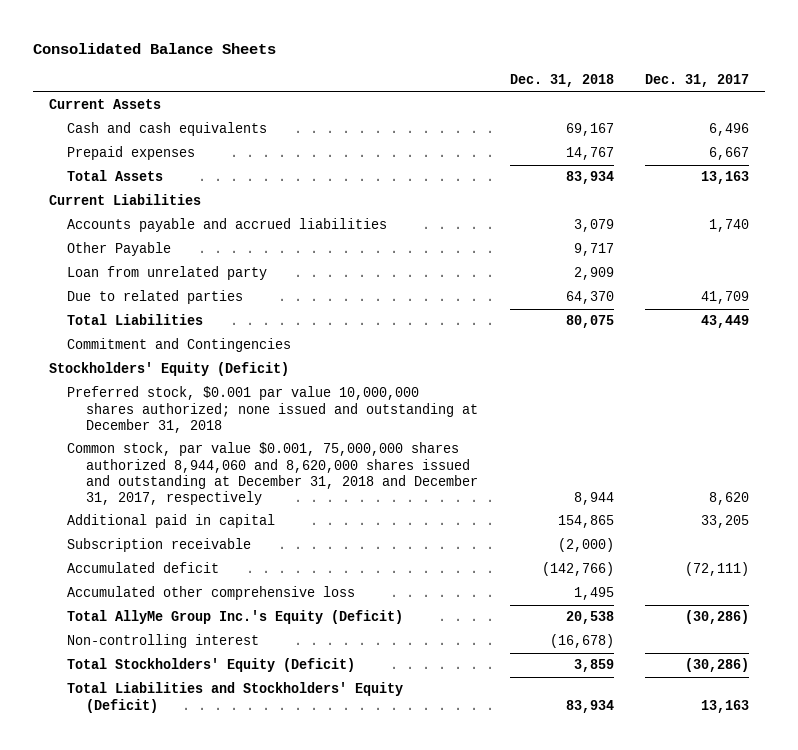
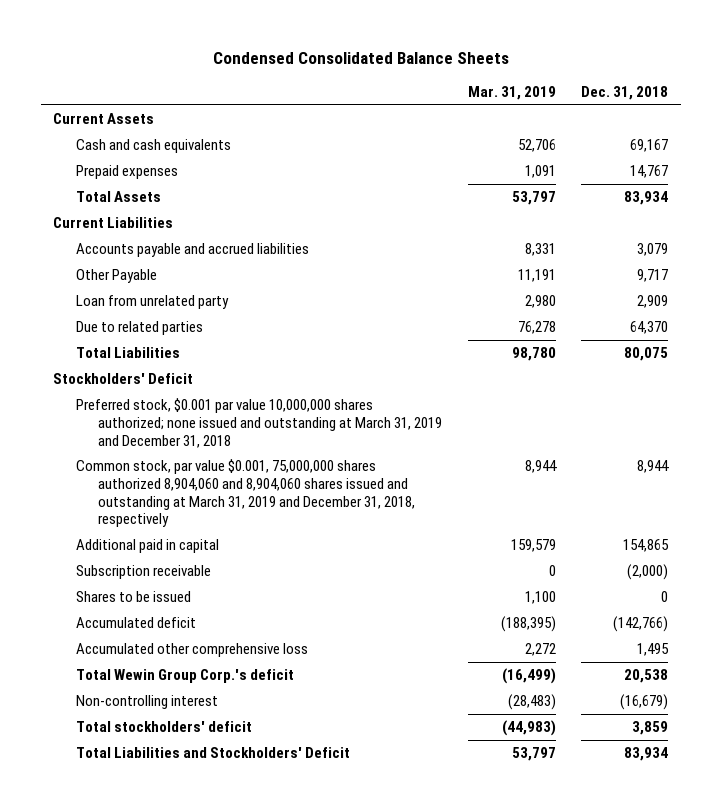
- Consolidated Balance Sheets
+ Condensed Consolidated Balance Sheets
- | Dec. 31, 2018 | Dec. 31, 2017
+ | Mar. 31, 2019 | Dec. 31, 2018
- Commitment and Contingencies
- Stockholders' Equity (Deficit)
- Preferred stock, $0.001 par value 10,000,000 shares authorized; none issued and outstanding at December 31, 2018
- Common stock, par value $0.001, 75,000,000 shares authorized 8,944,060 and 8,620,000 shares issued and outstanding at December 31, 2018 and December 31, 2017, respectively | 8,944 | 8,620
+ Stockholders' Deficit
+ Preferred stock, $0.001 par value 10,000,000 shares authorized; none issued and outstanding at March 31, 2019 and December 31, 2018
+ Common stock, par value $0.001, 75,000,000 shares authorized 8,904,060 and 8,904,060 shares issued and outstanding at March 31, 2019 and December 31, 2018, respectively | 8,944 | 8,944
+ Shares to be issued | 1,100 | 0
- Total AllyMe Group Inc.'s Equity (Deficit) | 20,538 | (30,286)
- Non-controlling interest | (16,678) |
- Total Stockholders' Equity (Deficit) | 3,859 | (30,286)
- Total Liabilities and Stockholders' Equity (Deficit) | 83,934 | 13,163
+ Total Wewin Group Corp.'s deficit | (16,499) | 20,538
+ Non-controlling interest | (28,483) | (16,679)
+ Total stockholders' deficit | (44,983) | 3,859
+ Total Liabilities and Stockholders' Deficit | 53,797 | 83,934

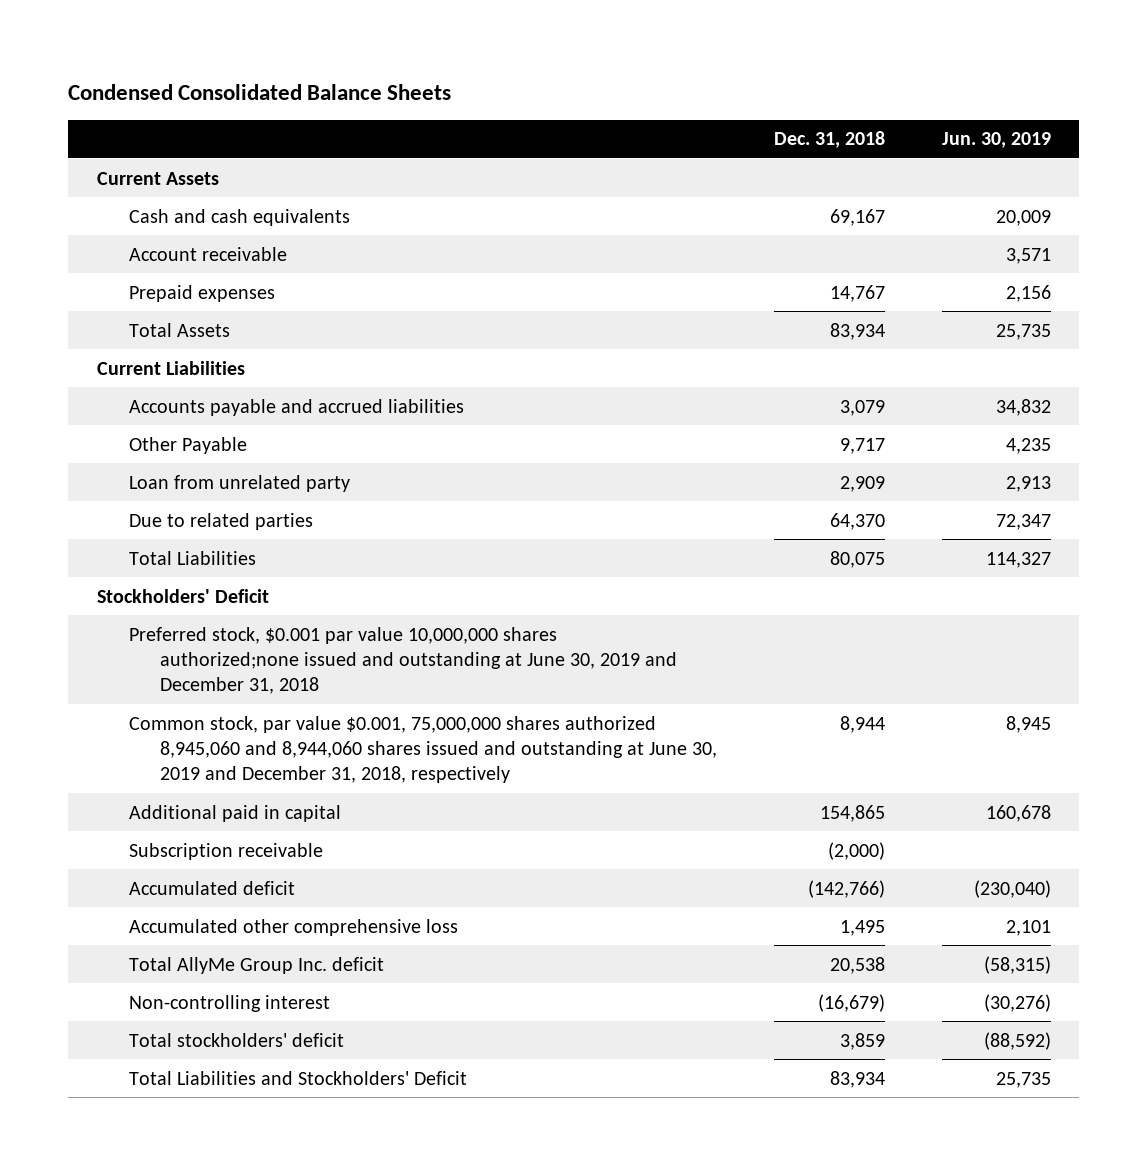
- | Mar. 31, 2019 | Dec. 31, 2018
+ | Dec. 31, 2018 | Jun. 30, 2019
+ Account receivable | | 3,571
- Preferred stock, $0.001 par value 10,000,000 shares authorized; none issued and outstanding at March 31, 2019 and December 31, 2018
- Common stock, par value $0.001, 75,000,000 shares authorized 8,904,060 and 8,904,060 shares issued and outstanding at March 31, 2019 and December 31, 2018, respectively | 8,944 | 8,944
+ Preferred stock, $0.001 par value 10,000,000 shares authorized;none issued and outstanding at June 30, 2019 and December 31, 2018
+ Common stock, par value $0.001, 75,000,000 shares authorized 8,945,060 and 8,944,060 shares issued and outstanding at June 30, 2019 and December 31, 2018, respectively | 8,944 | 8,945
- Shares to be issued | 1,100 | 0
- Total Wewin Group Corp.'s deficit | (16,499) | 20,538
+ Total AllyMe Group Inc. deficit | 20,538 | (58,315)

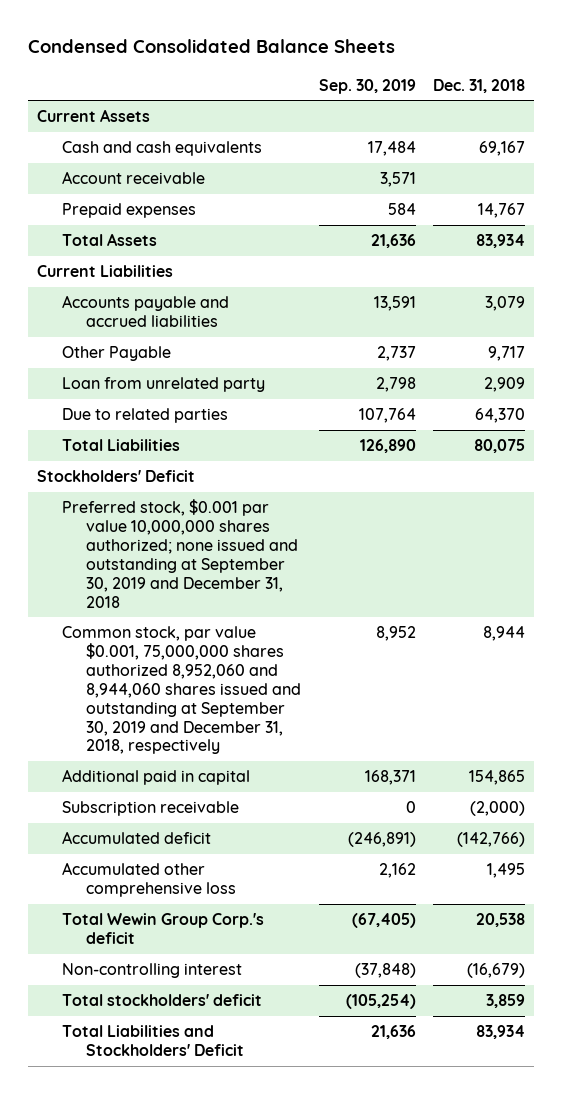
- | Dec. 31, 2018 | Jun. 30, 2019
+ | Sep. 30, 2019 | Dec. 31, 2018
- Preferred stock, $0.001 par value 10,000,000 shares authorized;none issued and outstanding at June 30, 2019 and December 31, 2018
- Common stock, par value $0.001, 75,000,000 shares authorized 8,945,060 and 8,944,060 shares issued and outstanding at June 30, 2019 and December 31, 2018, respectively | 8,944 | 8,945
+ Preferred stock, $0.001 par value 10,000,000 shares authorized; none issued and outstanding at September 30, 2019 and December 31, 2018
+ Common stock, par value $0.001, 75,000,000 shares authorized 8,952,060 and 8,944,060 shares issued and outstanding at September 30, 2019 and December 31, 2018, respectively | 8,952 | 8,944
- Total AllyMe Group Inc. deficit | 20,538 | (58,315)
+ Total Wewin Group Corp.'s deficit | (67,405) | 20,538

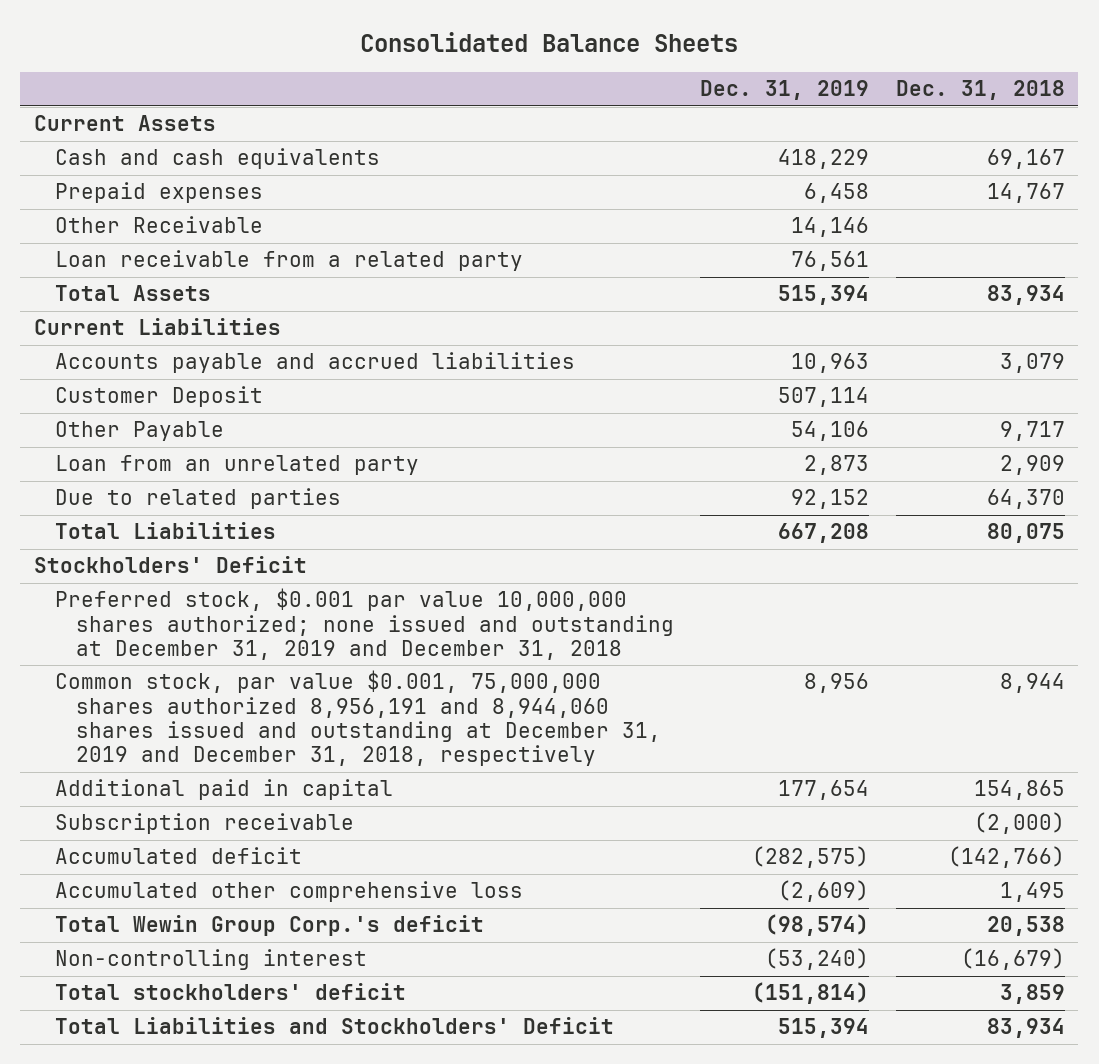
- Condensed Consolidated Balance Sheets
+ Consolidated Balance Sheets
- | Sep. 30, 2019 | Dec. 31, 2018
+ | Dec. 31, 2019 | Dec. 31, 2018
- Account receivable | 3,571 |
+ Other Receivable | 14,146 |
+ Loan receivable from a related party | 76,561 |
+ Customer Deposit | 507,114 |
- Loan from unrelated party | 2,798 | 2,909
+ Loan from an unrelated party | 2,873 | 2,909
- Preferred stock, $0.001 par value 10,000,000 shares authorized; none issued and outstanding at September 30, 2019 and December 31, 2018
- Common stock, par value $0.001, 75,000,000 shares authorized 8,952,060 and 8,944,060 shares issued and outstanding at September 30, 2019 and December 31, 2018, respectively | 8,952 | 8,944
+ Preferred stock, $0.001 par value 10,000,000 shares authorized; none issued and outstanding at December 31, 2019 and December 31, 2018
+ Common stock, par value $0.001, 75,000,000 shares authorized 8,956,191 and 8,944,060 shares issued and outstanding at December 31, 2019 and December 31, 2018, respectively | 8,956 | 8,944

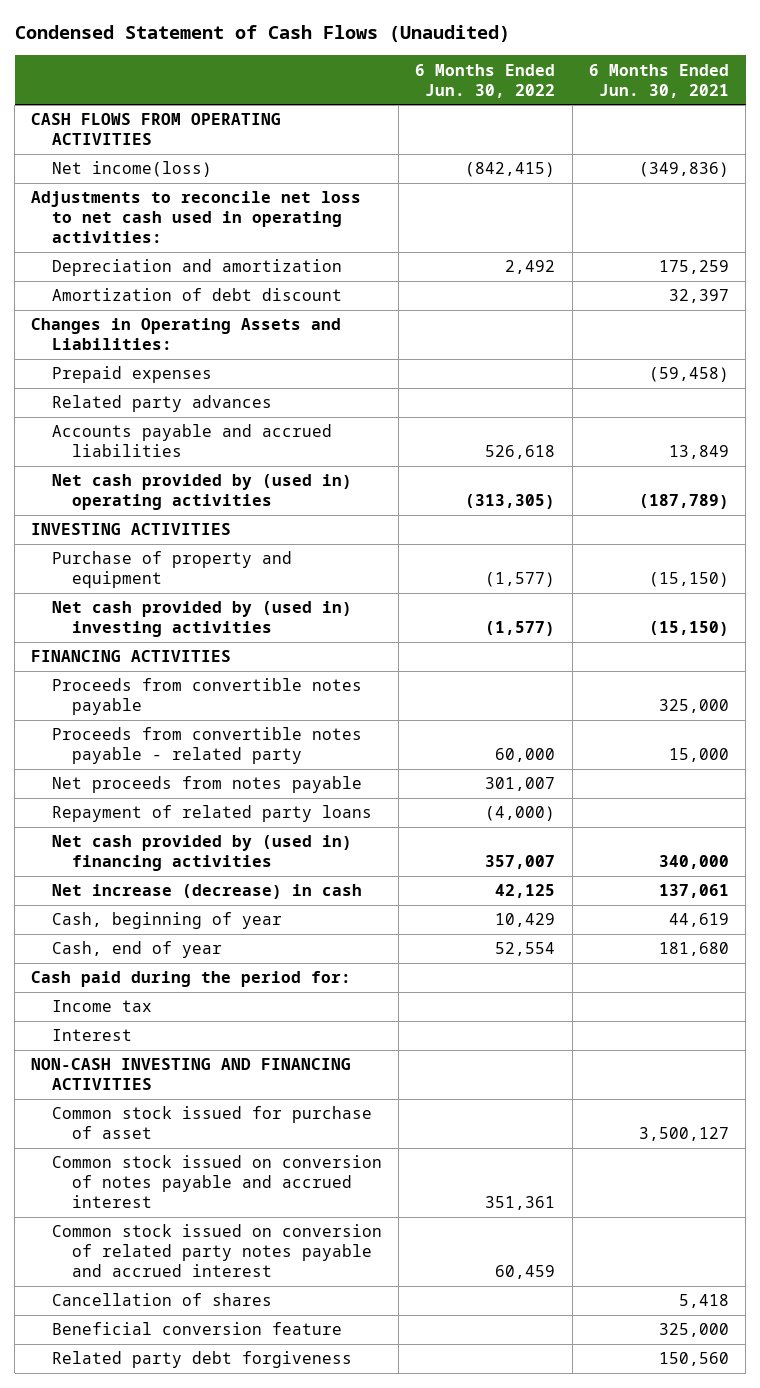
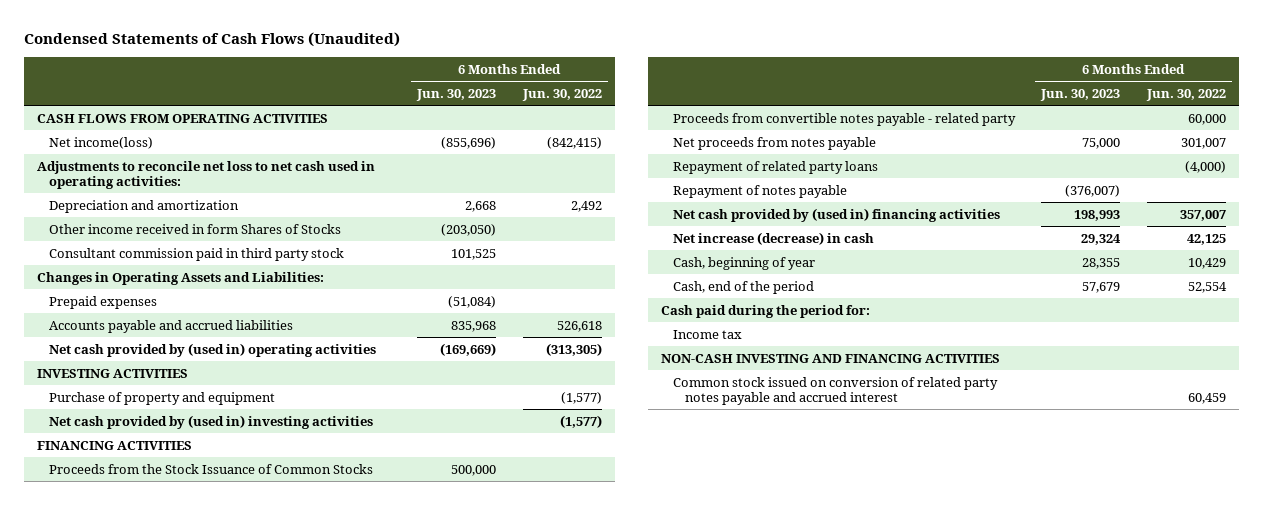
- Condensed Statement of Cash Flows (Unaudited)
+ Condensed Statements of Cash Flows (Unaudited)
- | 6 Months Ended Jun. 30, 2022 | 6 Months Ended Jun. 30, 2021
+ | 6 Months Ended Jun. 30, 2023 | 6 Months Ended Jun. 30, 2022
- Amortization of debt discount | | 32,397
+ Other income received in form Shares of Stocks | (203,050) |
+ Consultant commission paid in third party stock | 101,525 |
- Related party advances
- Proceeds from convertible notes payable | | 325,000
+ Proceeds from the Stock Issuance of Common Stocks | 500,000 |
+ Repayment of notes payable | (376,007) |
- Cash, end of year | 52,554 | 181,680
+ Cash, end of the period | 57,679 | 52,554
- Interest
- Common stock issued for purchase of asset | | 3,500,127
- Common stock issued on conversion of notes payable and accrued interest | 351,361 |
- Cancellation of shares | | 5,418
- Beneficial conversion feature | | 325,000
- Related party debt forgiveness | | 150,560

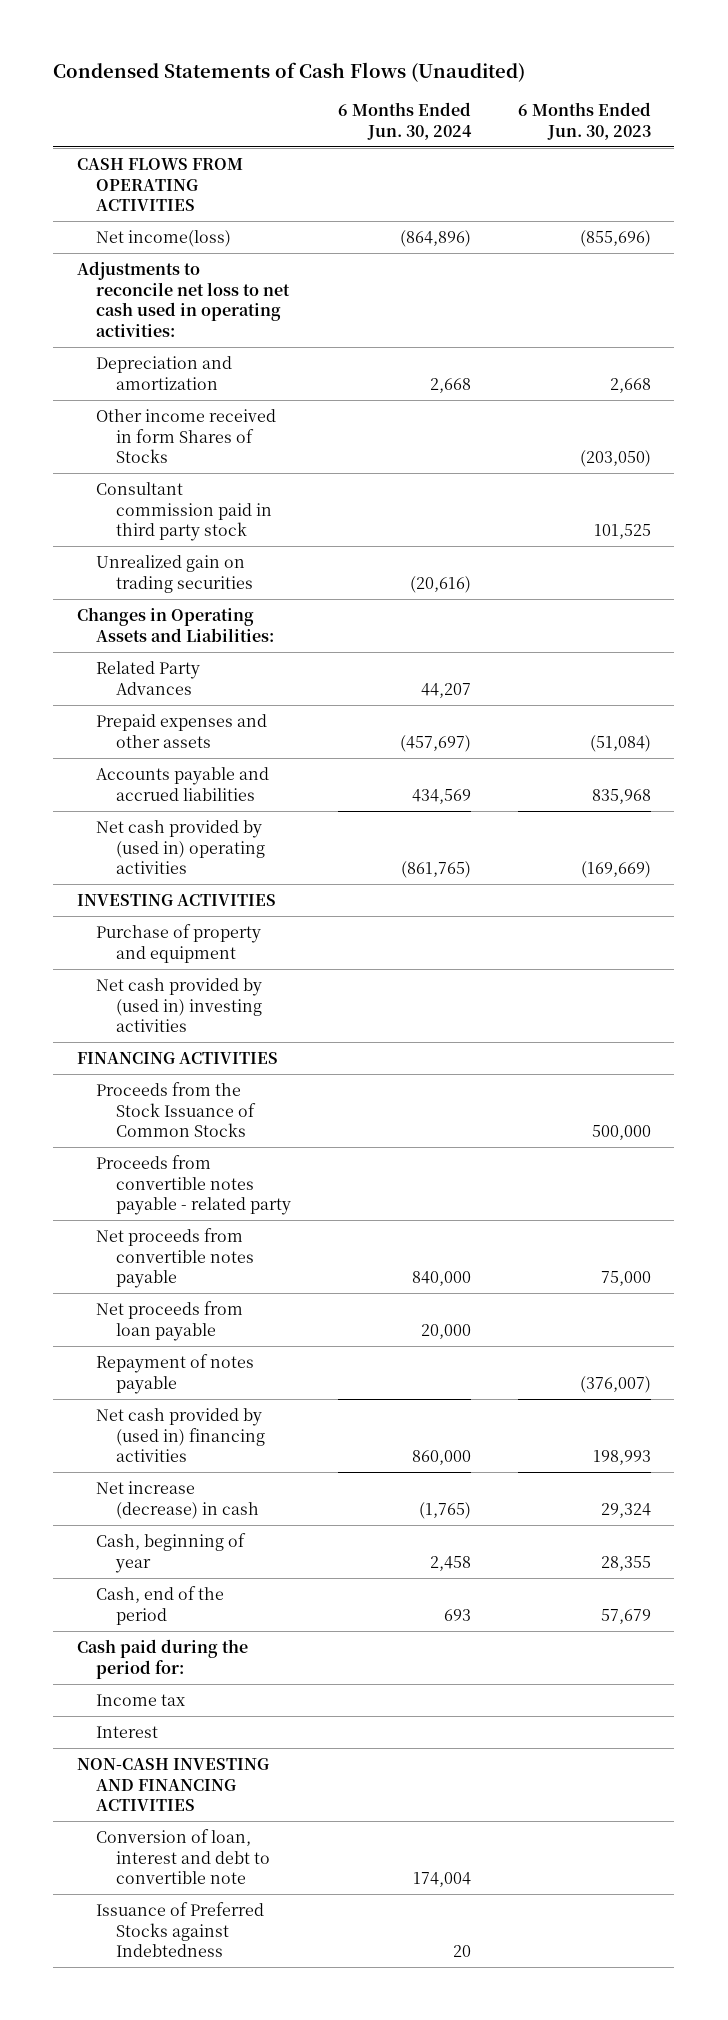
- | 6 Months Ended Jun. 30, 2023 | 6 Months Ended Jun. 30, 2022
+ | 6 Months Ended Jun. 30, 2024 | 6 Months Ended Jun. 30, 2023
+ Unrealized gain on trading securities | (20,616) |
- Prepaid expenses | (51,084) |
+ Related Party Advances | 44,207 |
+ Prepaid expenses and other assets | (457,697) | (51,084)
- Net proceeds from notes payable | 75,000 | 301,007
- Repayment of related party loans | | (4,000)
+ Net proceeds from convertible notes payable | 840,000 | 75,000
+ Net proceeds from loan payable | 20,000 |
+ Interest
- Common stock issued on conversion of related party notes payable and accrued interest | | 60,459
+ Conversion of loan, interest and debt to convertible note | 174,004 |
+ Issuance of Preferred Stocks against Indebtedness | 20 |

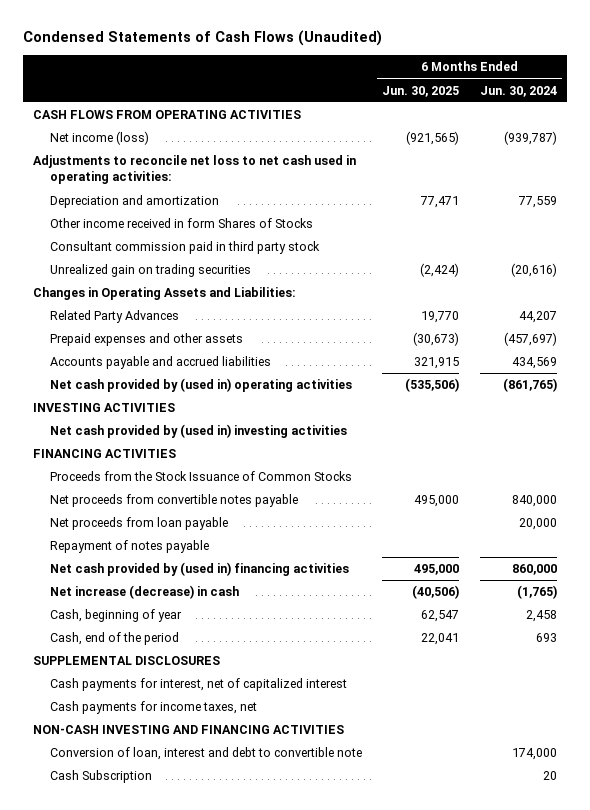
- | 6 Months Ended Jun. 30, 2024 | 6 Months Ended Jun. 30, 2023
+ | 6 Months Ended Jun. 30, 2025 | 6 Months Ended Jun. 30, 2024
- Net income(loss) | (864,896) | (855,696)
+ Net income (loss) | (921,565) | (939,787)
- Depreciation and amortization | 2,668 | 2,668
+ Depreciation and amortization | 77,471 | 77,559
- Purchase of property and equipment
- Proceeds from convertible notes payable - related party
- Cash paid during the period for:
- Income tax
- Interest
+ SUPPLEMENTAL DISCLOSURES
+ Cash payments for interest, net of capitalized interest
+ Cash payments for income taxes, net
- Conversion of loan, interest and debt to convertible note | 174,004 |
- Issuance of Preferred Stocks against Indebtedness | 20 |
+ Conversion of loan, interest and debt to convertible note | | 174,000
+ Cash Subscription | | 20

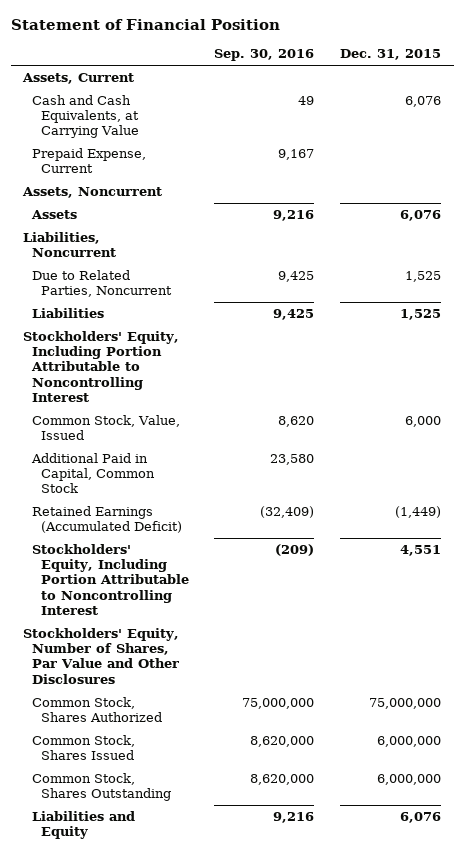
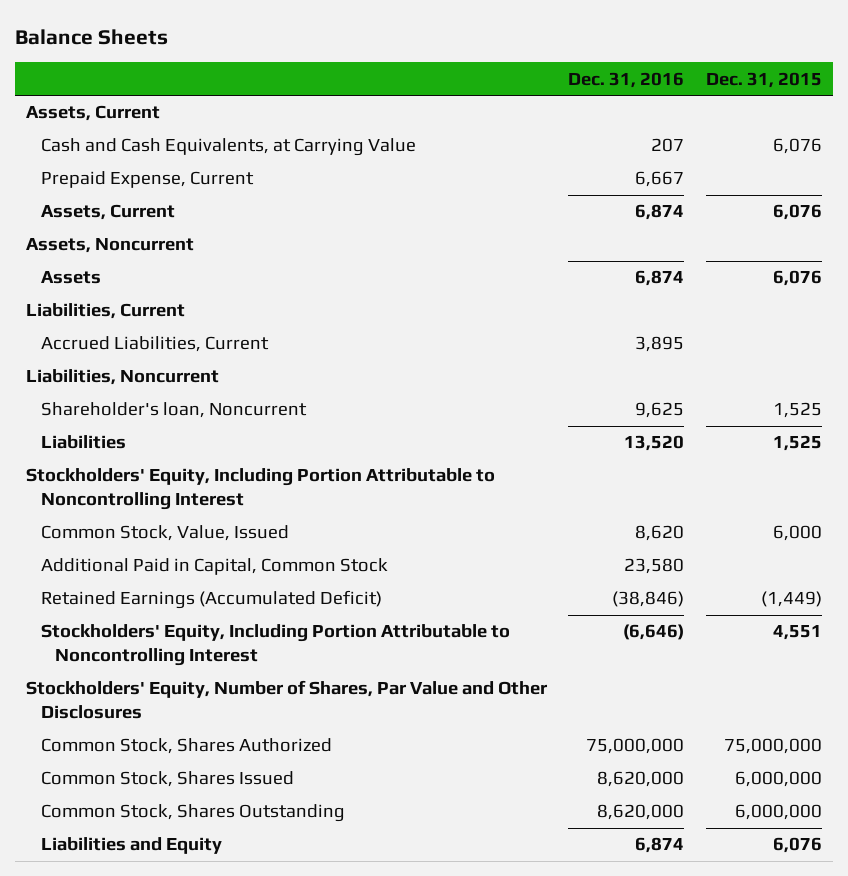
- Statement of Financial Position
+ Balance Sheets
- | Sep. 30, 2016 | Dec. 31, 2015
+ | Dec. 31, 2016 | Dec. 31, 2015
+ Assets, Current | 6,874 | 6,076
+ Liabilities, Current
+ Accrued Liabilities, Current | 3,895 |
- Due to Related Parties, Noncurrent | 9,425 | 1,525
+ Shareholder's loan, Noncurrent | 9,625 | 1,525

